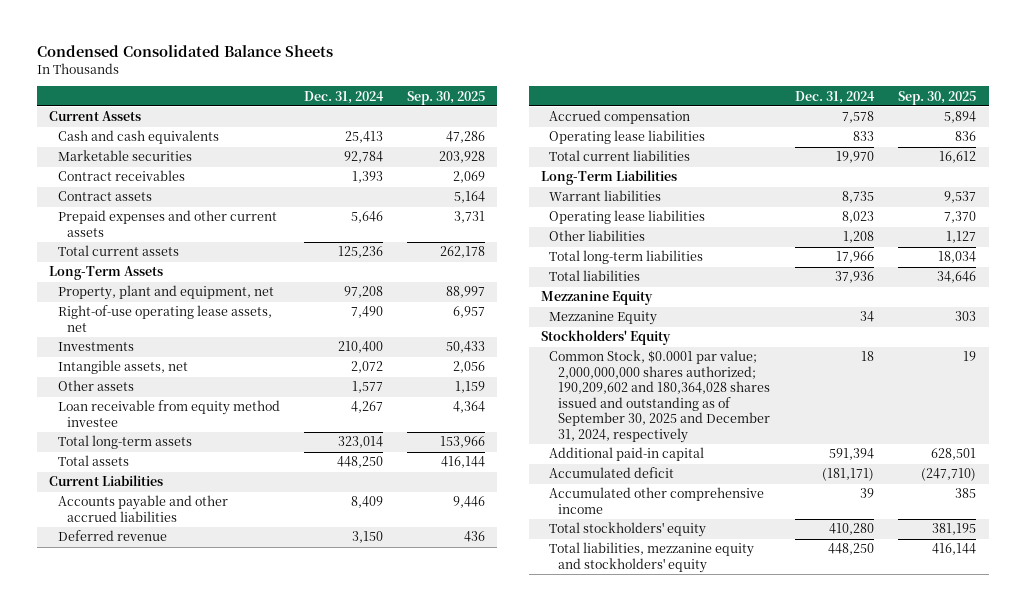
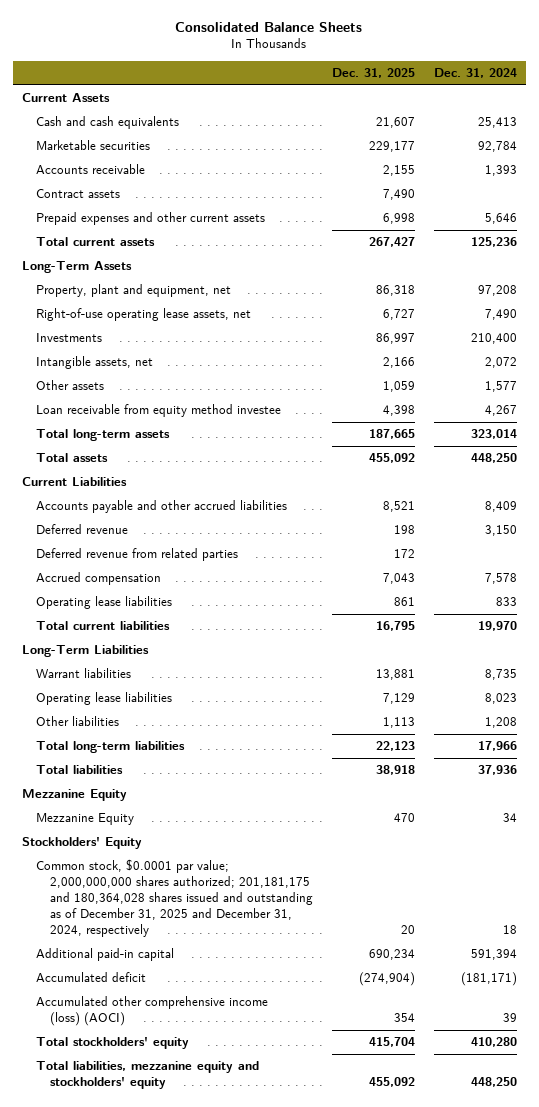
- Condensed Consolidated Balance Sheets
+ Consolidated Balance Sheets
- | Dec. 31, 2024 | Sep. 30, 2025
+ | Dec. 31, 2025 | Dec. 31, 2024
- Contract receivables | 1,393 | 2,069
+ Accounts receivable | 2,155 | 1,393
+ Deferred revenue from related parties | 172 |
- Common Stock, $0.0001 par value; 2,000,000,000 shares authorized; 190,209,602 and 180,364,028 shares issued and outstanding as of September 30, 2025 and December 31, 2024, respectively | 18 | 19
+ Common stock, $0.0001 par value; 2,000,000,000 shares authorized; 201,181,175 and 180,364,028 shares issued and outstanding as of December 31, 2025 and December 31, 2024, respectively | 20 | 18
- Accumulated other comprehensive income | 39 | 385
+ Accumulated other comprehensive income (loss) (AOCI) | 354 | 39

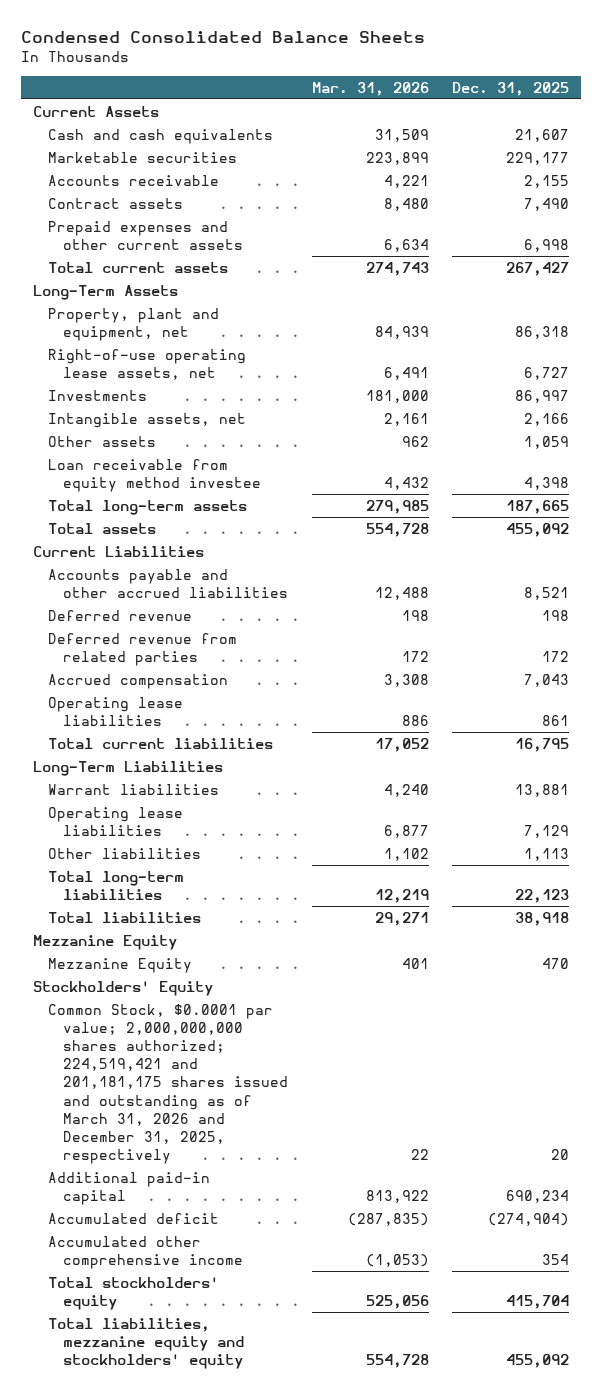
- Consolidated Balance Sheets
+ Condensed Consolidated Balance Sheets
- | Dec. 31, 2025 | Dec. 31, 2024
+ | Mar. 31, 2026 | Dec. 31, 2025
- Common stock, $0.0001 par value; 2,000,000,000 shares authorized; 201,181,175 and 180,364,028 shares issued and outstanding as of December 31, 2025 and December 31, 2024, respectively | 20 | 18
+ Common Stock, $0.0001 par value; 2,000,000,000 shares authorized; 224,519,421 and 201,181,175 shares issued and outstanding as of March 31, 2026 and December 31, 2025, respectively | 22 | 20
- Accumulated other comprehensive income (loss) (AOCI) | 354 | 39
+ Accumulated other comprehensive income | (1,053) | 354

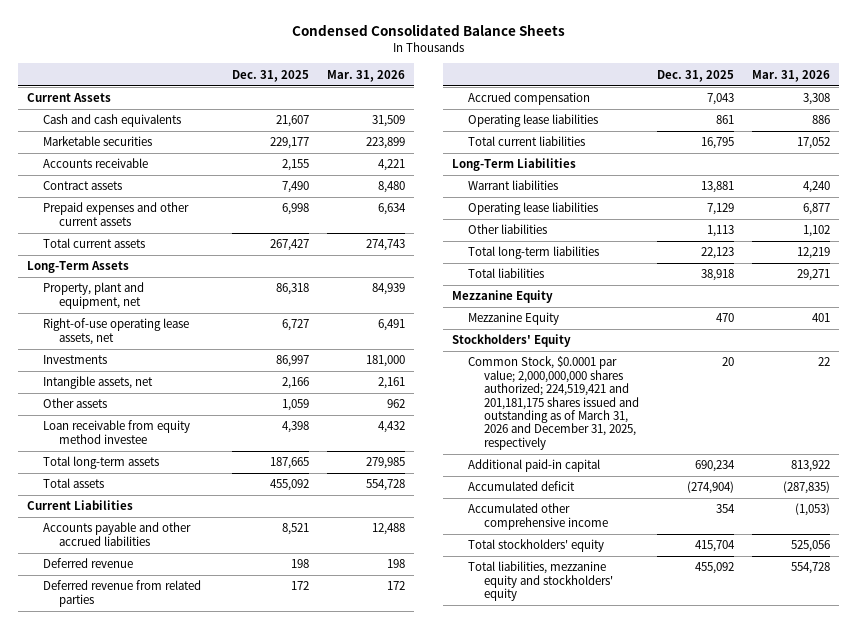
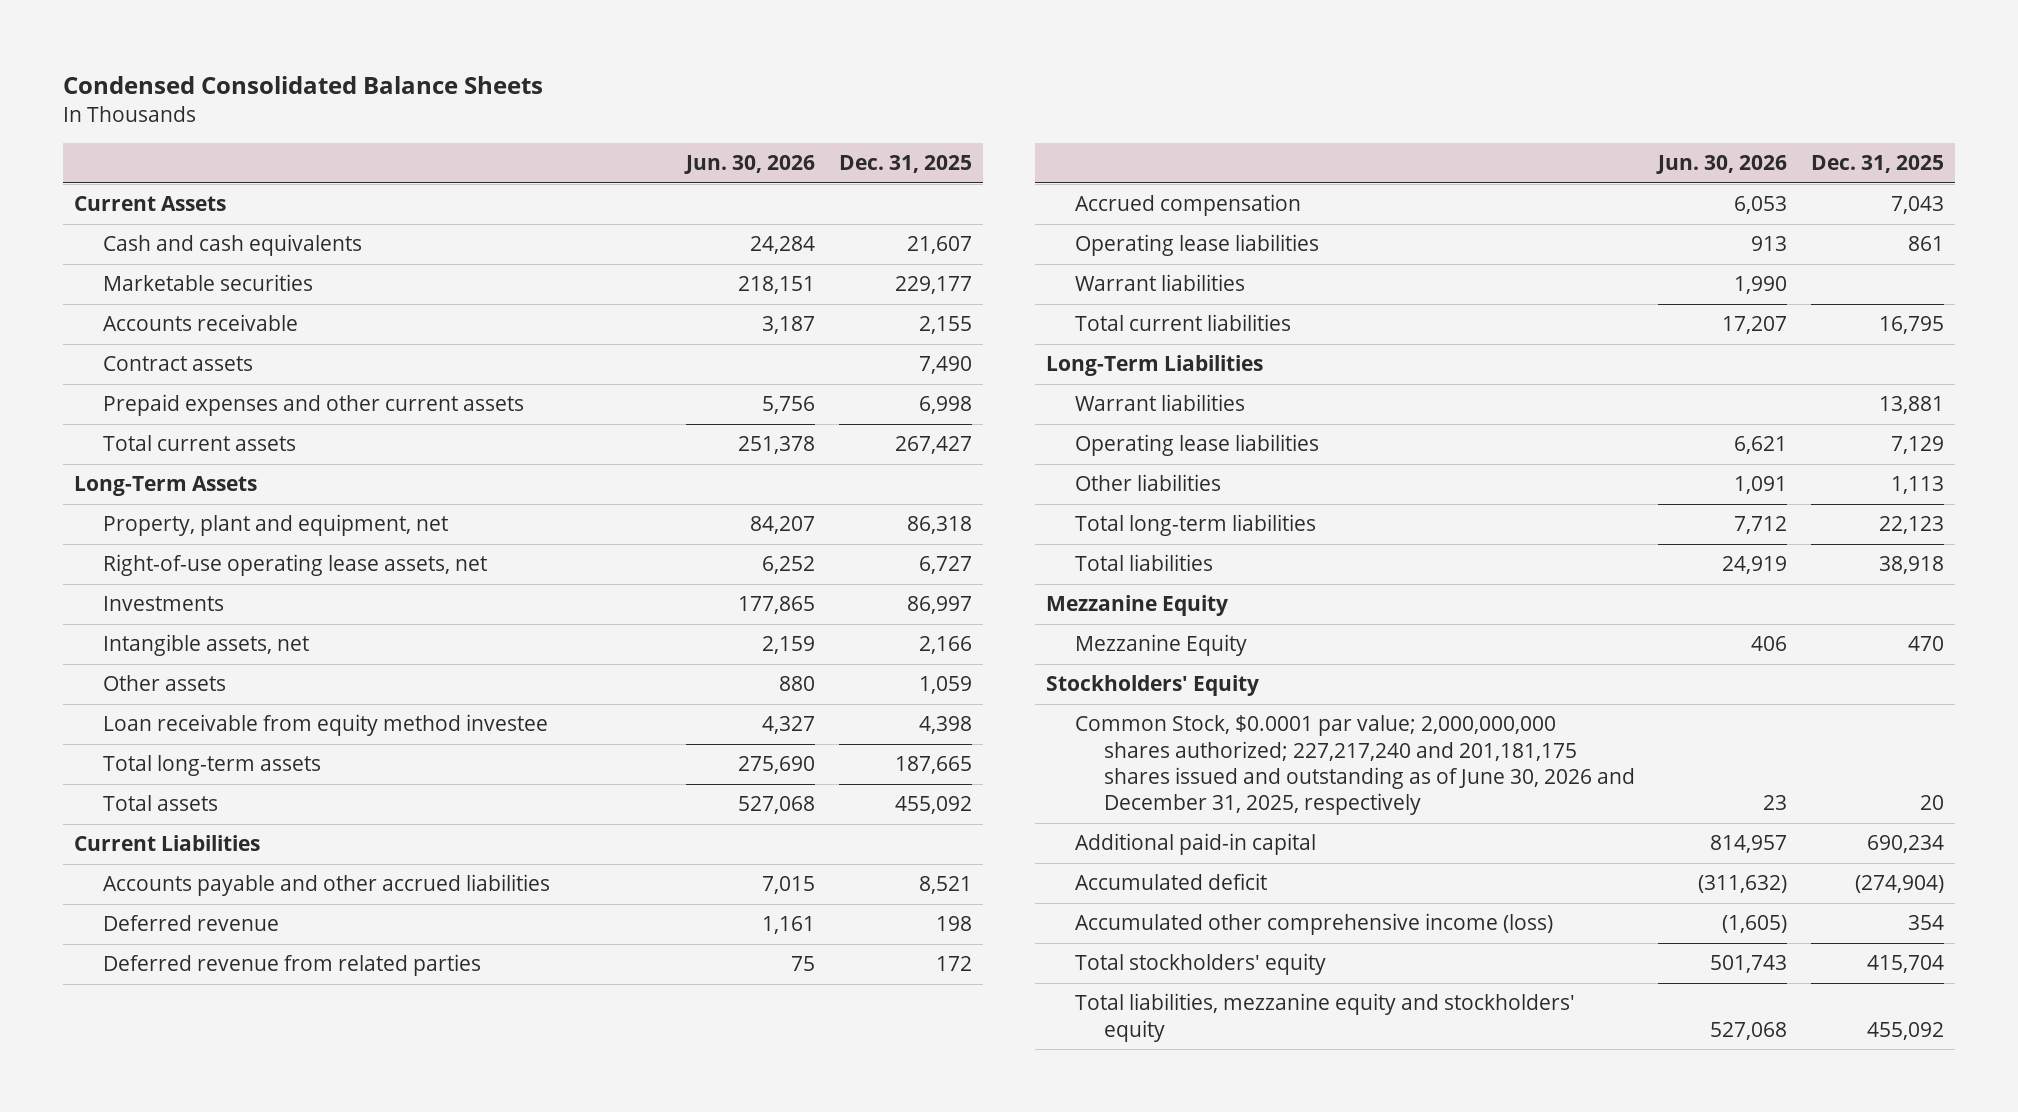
- | Dec. 31, 2025 | Mar. 31, 2026
+ | Jun. 30, 2026 | Dec. 31, 2025
+ Warrant liabilities | 1,990 |
- Common Stock, $0.0001 par value; 2,000,000,000 shares authorized; 224,519,421 and 201,181,175 shares issued and outstanding as of March 31, 2026 and December 31, 2025, respectively | 20 | 22
+ Common Stock, $0.0001 par value; 2,000,000,000 shares authorized; 227,217,240 and 201,181,175 shares issued and outstanding as of June 30, 2026 and December 31, 2025, respectively | 23 | 20
- Accumulated other comprehensive income | 354 | (1,053)
+ Accumulated other comprehensive income (loss) | (1,605) | 354

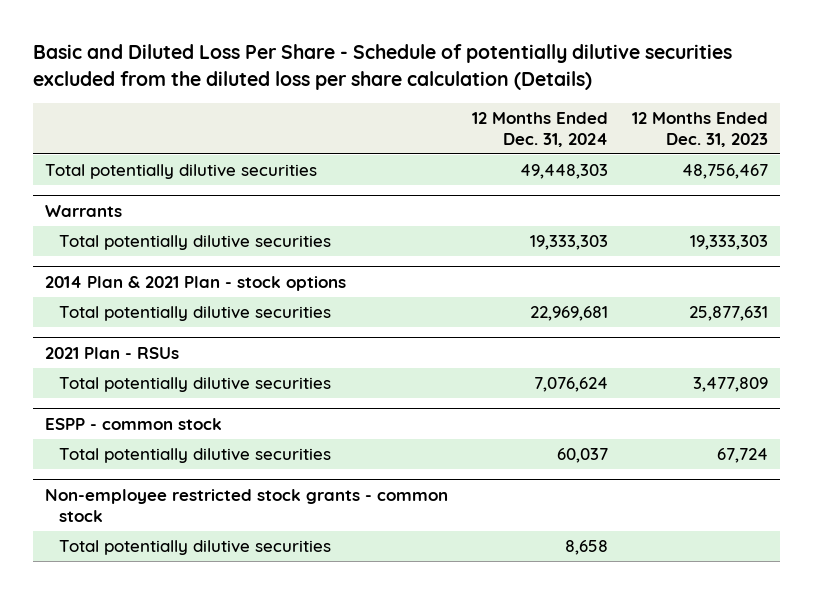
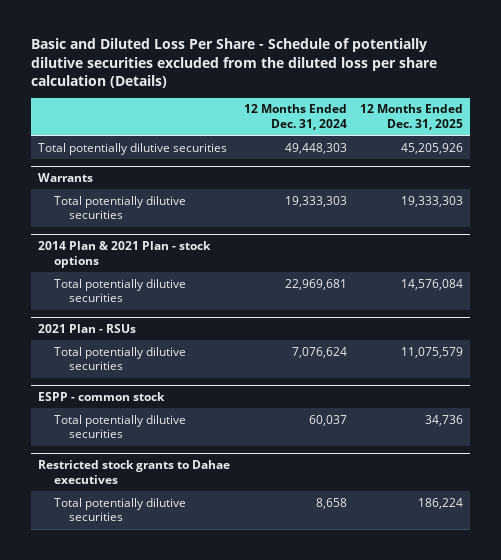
- | 12 Months Ended Dec. 31, 2024 | 12 Months Ended Dec. 31, 2023
+ | 12 Months Ended Dec. 31, 2024 | 12 Months Ended Dec. 31, 2025
- Non-employee restricted stock grants - common stock
+ Restricted stock grants to Dahae executives

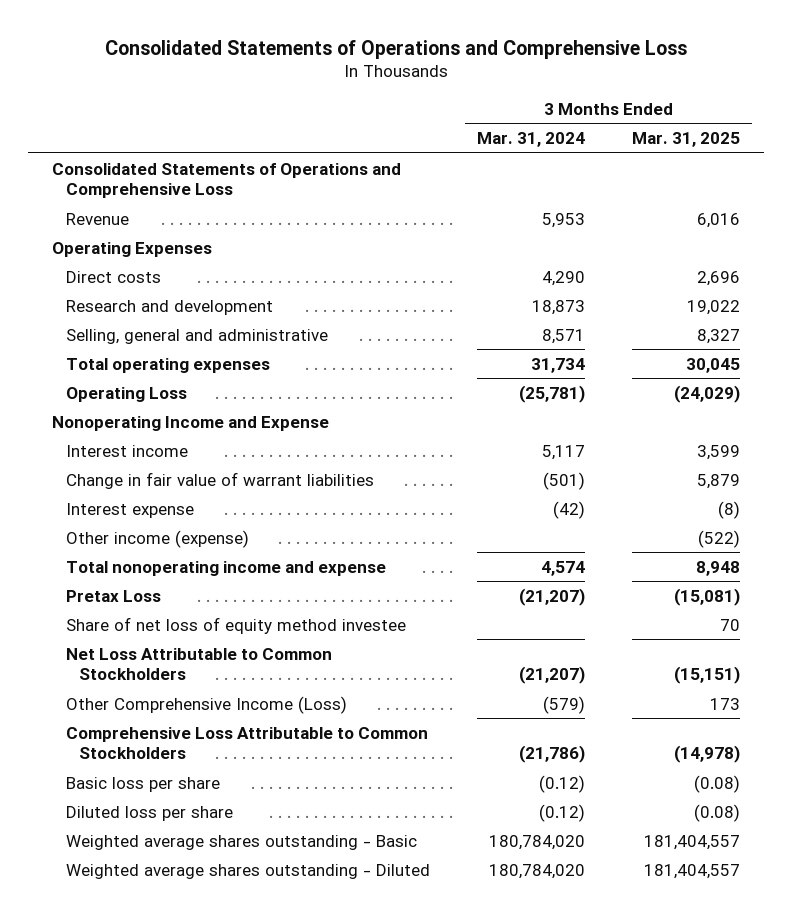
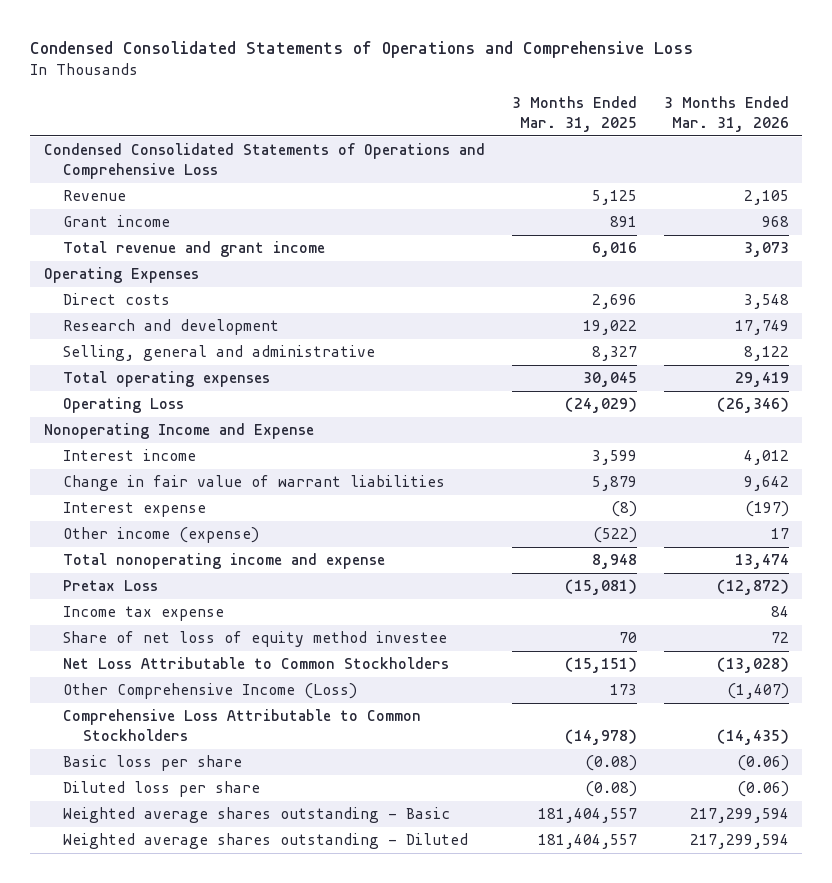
- Consolidated Statements of Operations and Comprehensive Loss
+ Condensed Consolidated Statements of Operations and Comprehensive Loss
- | 3 Months Ended Mar. 31, 2024 | 3 Months Ended Mar. 31, 2025
+ | 3 Months Ended Mar. 31, 2025 | 3 Months Ended Mar. 31, 2026
- Consolidated Statements of Operations and Comprehensive Loss
- Revenue | 5,953 | 6,016
+ Condensed Consolidated Statements of Operations and Comprehensive Loss
+ Revenue | 5,125 | 2,105
+ Grant income | 891 | 968
+ Total revenue and grant income | 6,016 | 3,073
+ Income tax expense | | 84

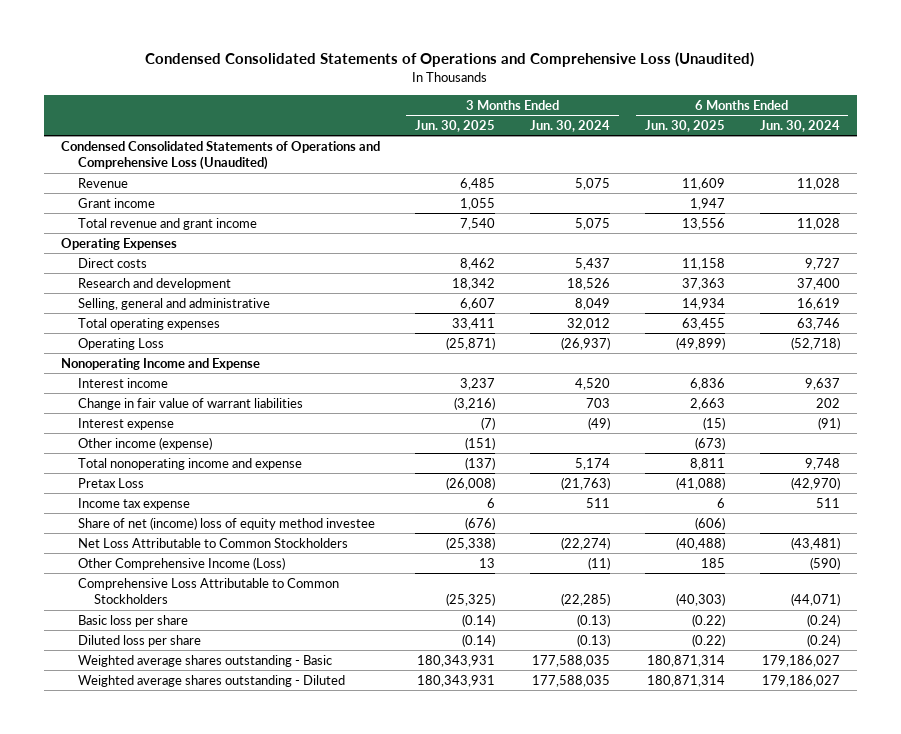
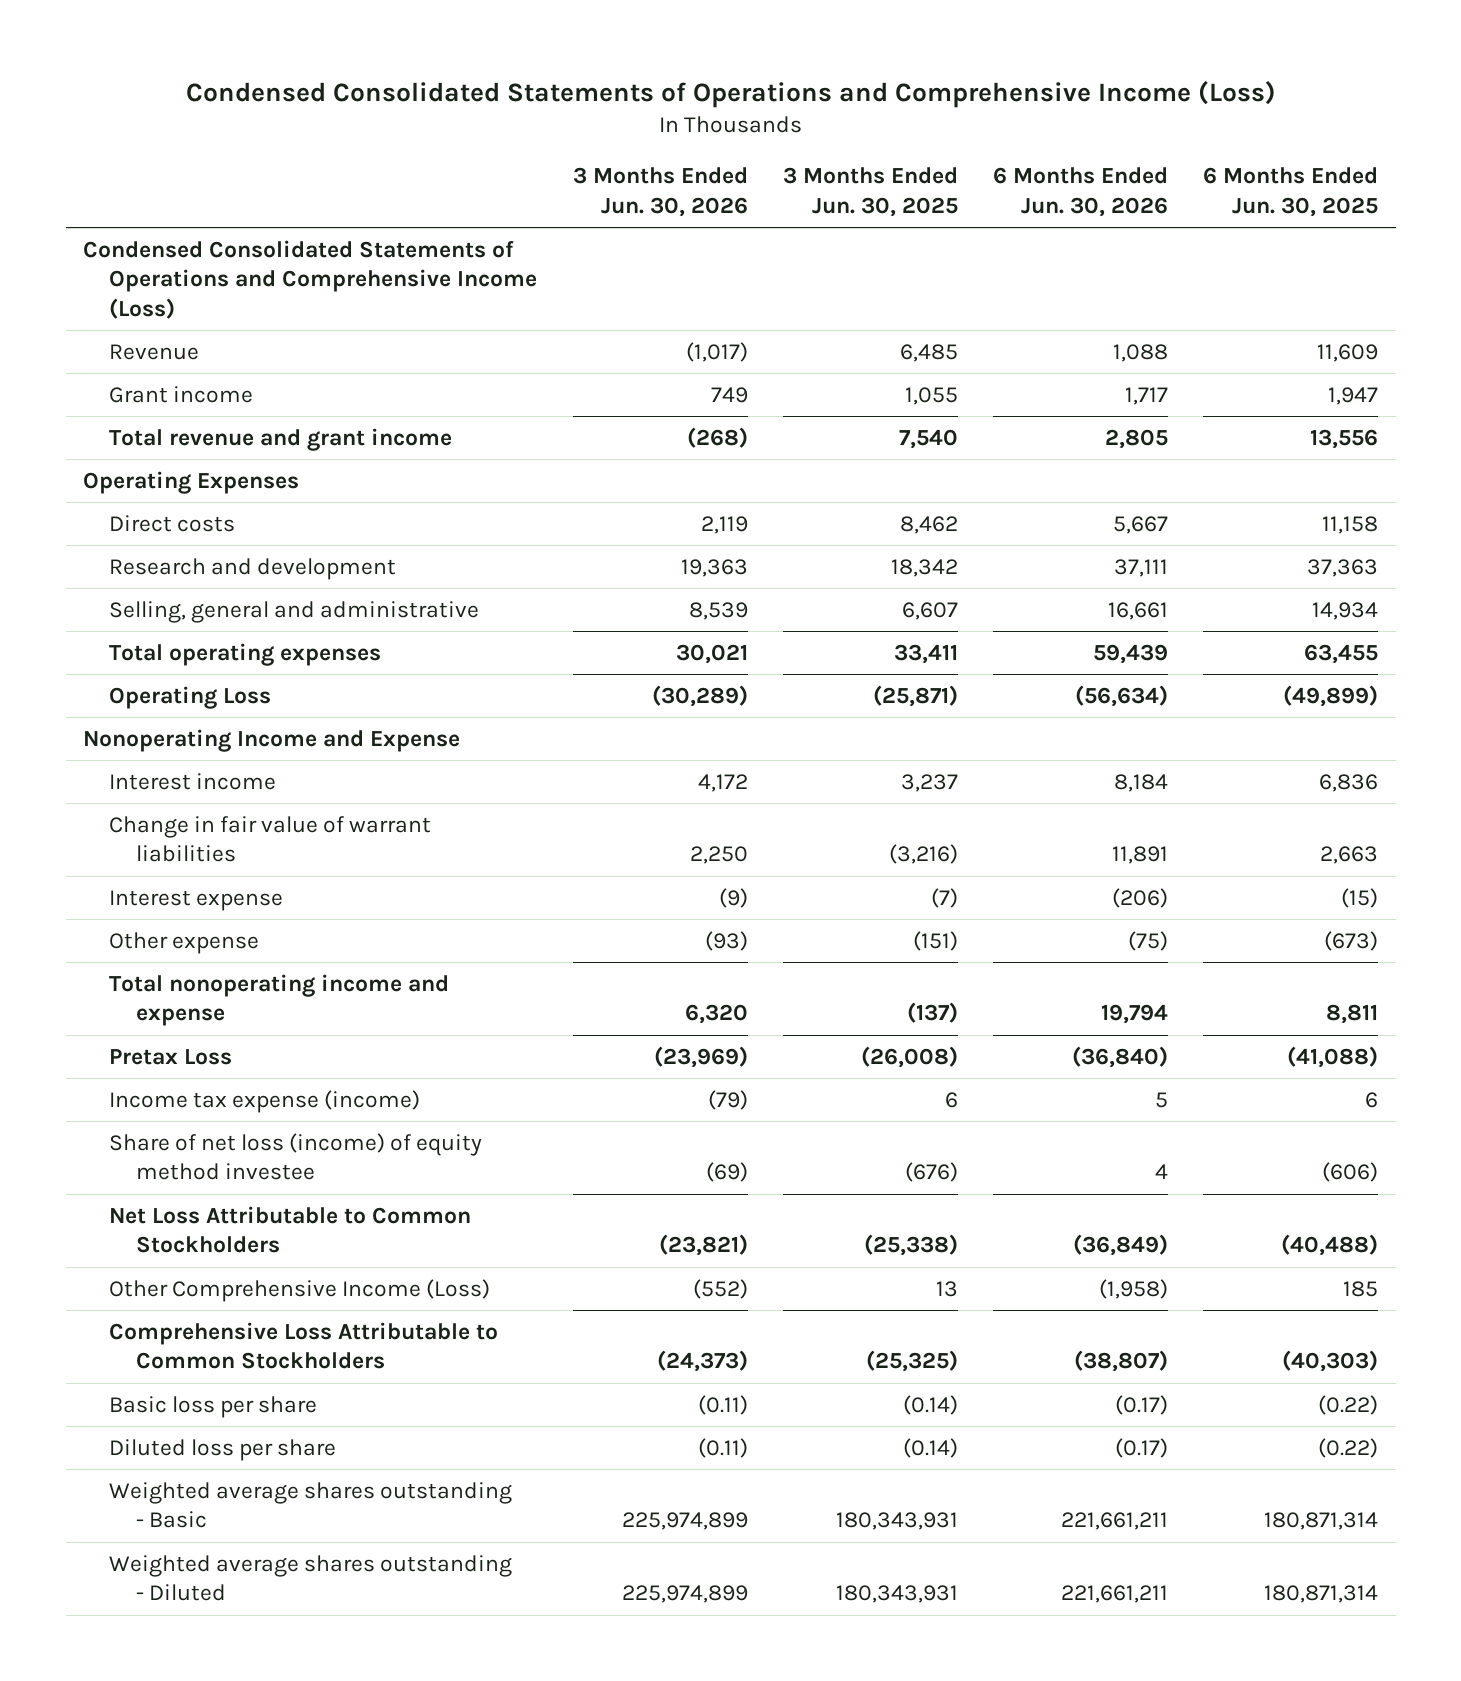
- Condensed Consolidated Statements of Operations and Comprehensive Loss (Unaudited)
+ Condensed Consolidated Statements of Operations and Comprehensive Income (Loss)
- | 3 Months Ended Jun. 30, 2025 | 3 Months Ended Jun. 30, 2024 | 6 Months Ended Jun. 30, 2025 | 6 Months Ended Jun. 30, 2024
+ | 3 Months Ended Jun. 30, 2026 | 3 Months Ended Jun. 30, 2025 | 6 Months Ended Jun. 30, 2026 | 6 Months Ended Jun. 30, 2025
- Condensed Consolidated Statements of Operations and Comprehensive Loss (Unaudited)
+ Condensed Consolidated Statements of Operations and Comprehensive Income (Loss)
- Other income (expense) | (151) | | (673) |
+ Other expense | (93) | (151) | (75) | (673)
- Income tax expense | 6 | 511 | 6 | 511
- Share of net (income) loss of equity method investee | (676) | | (606) |
+ Income tax expense (income) | (79) | 6 | 5 | 6
+ Share of net loss (income) of equity method investee | (69) | (676) | 4 | (606)

